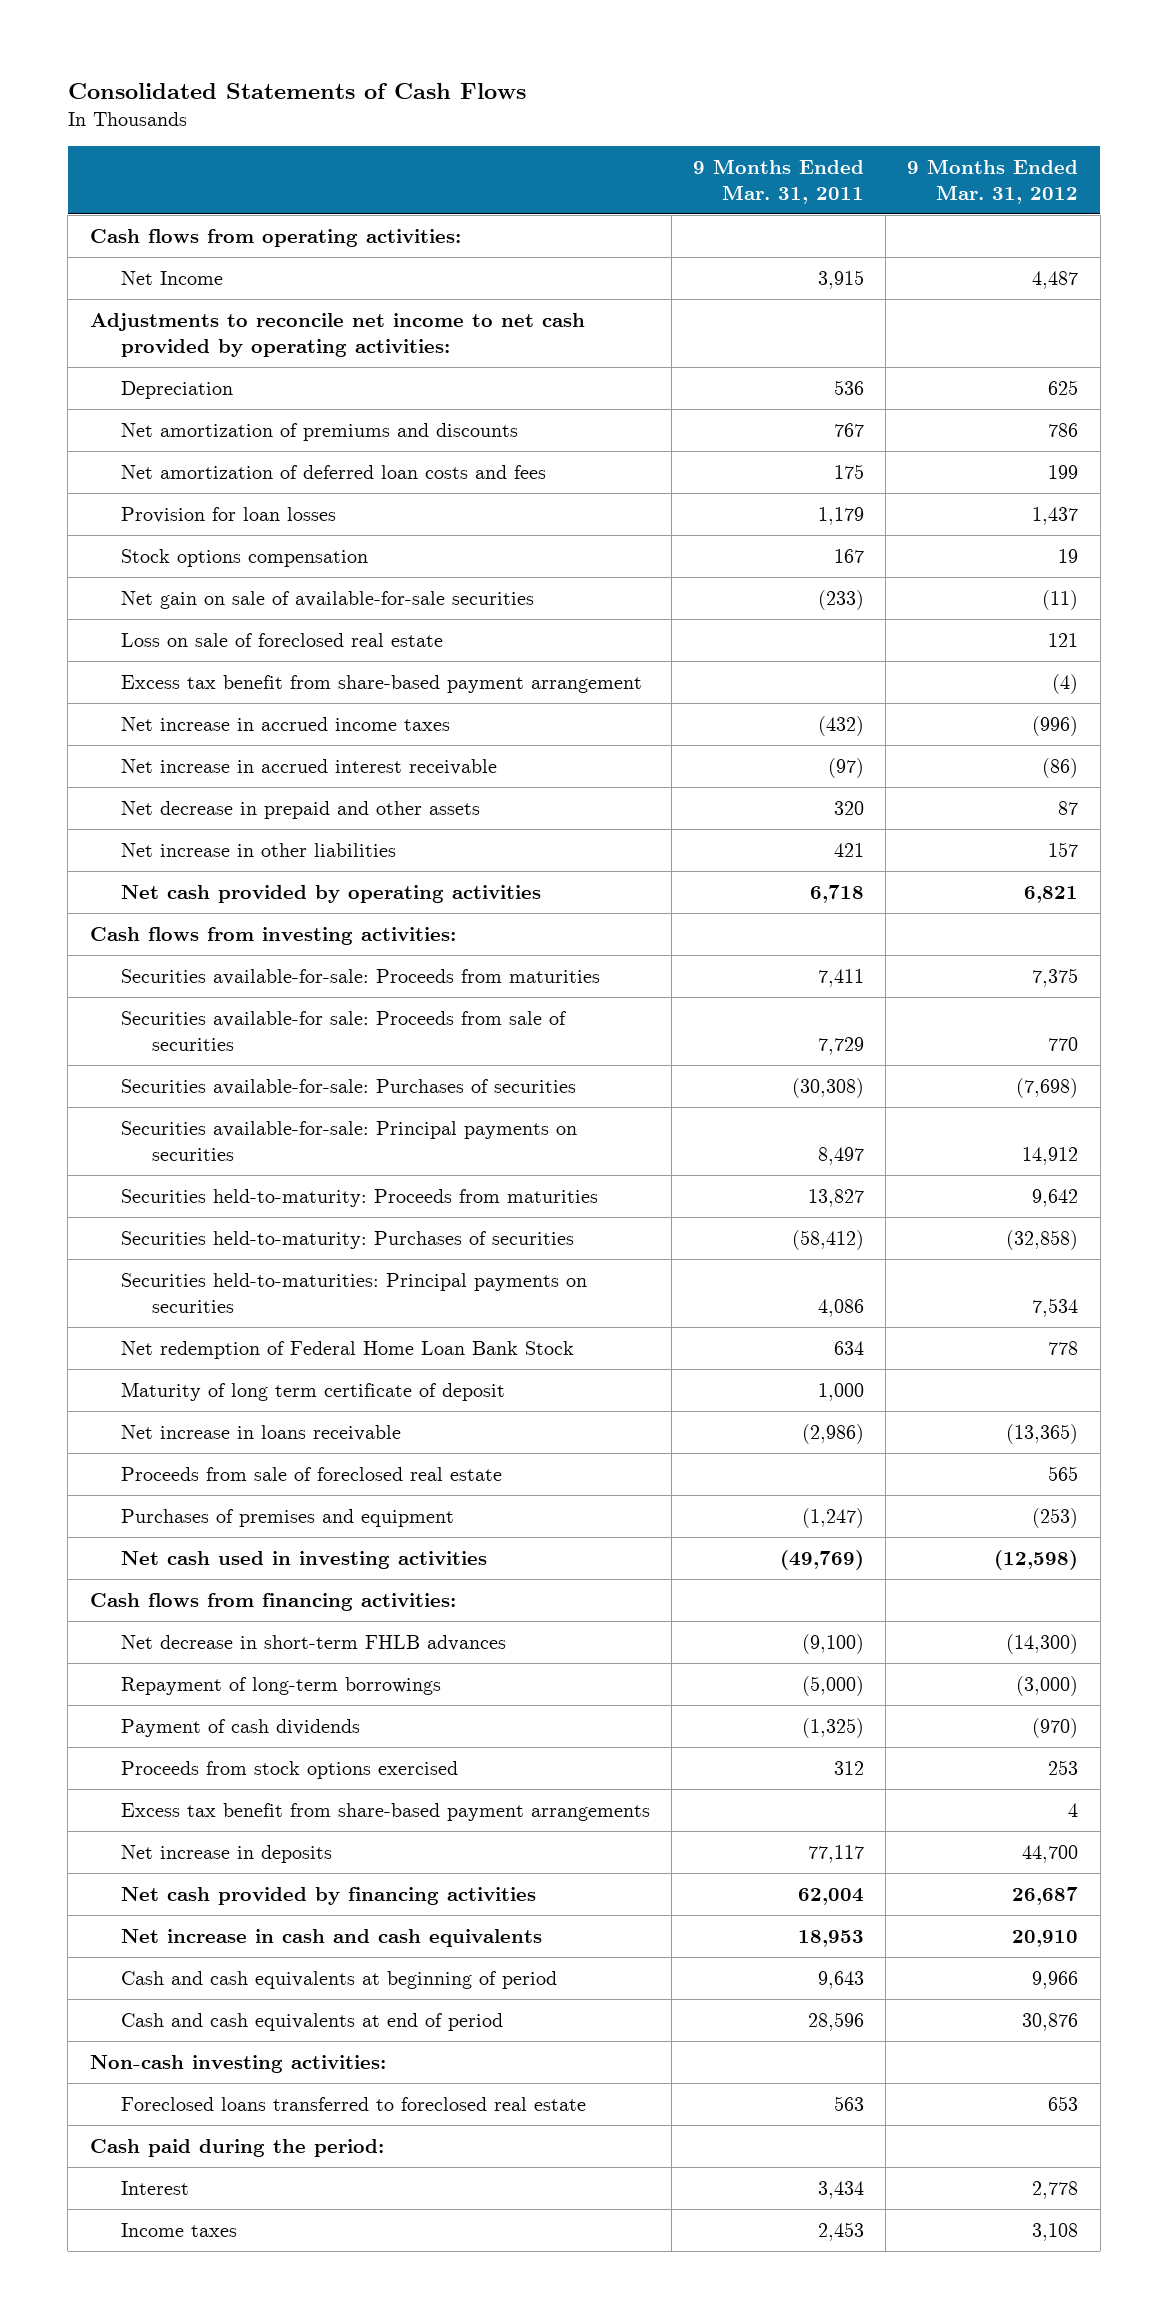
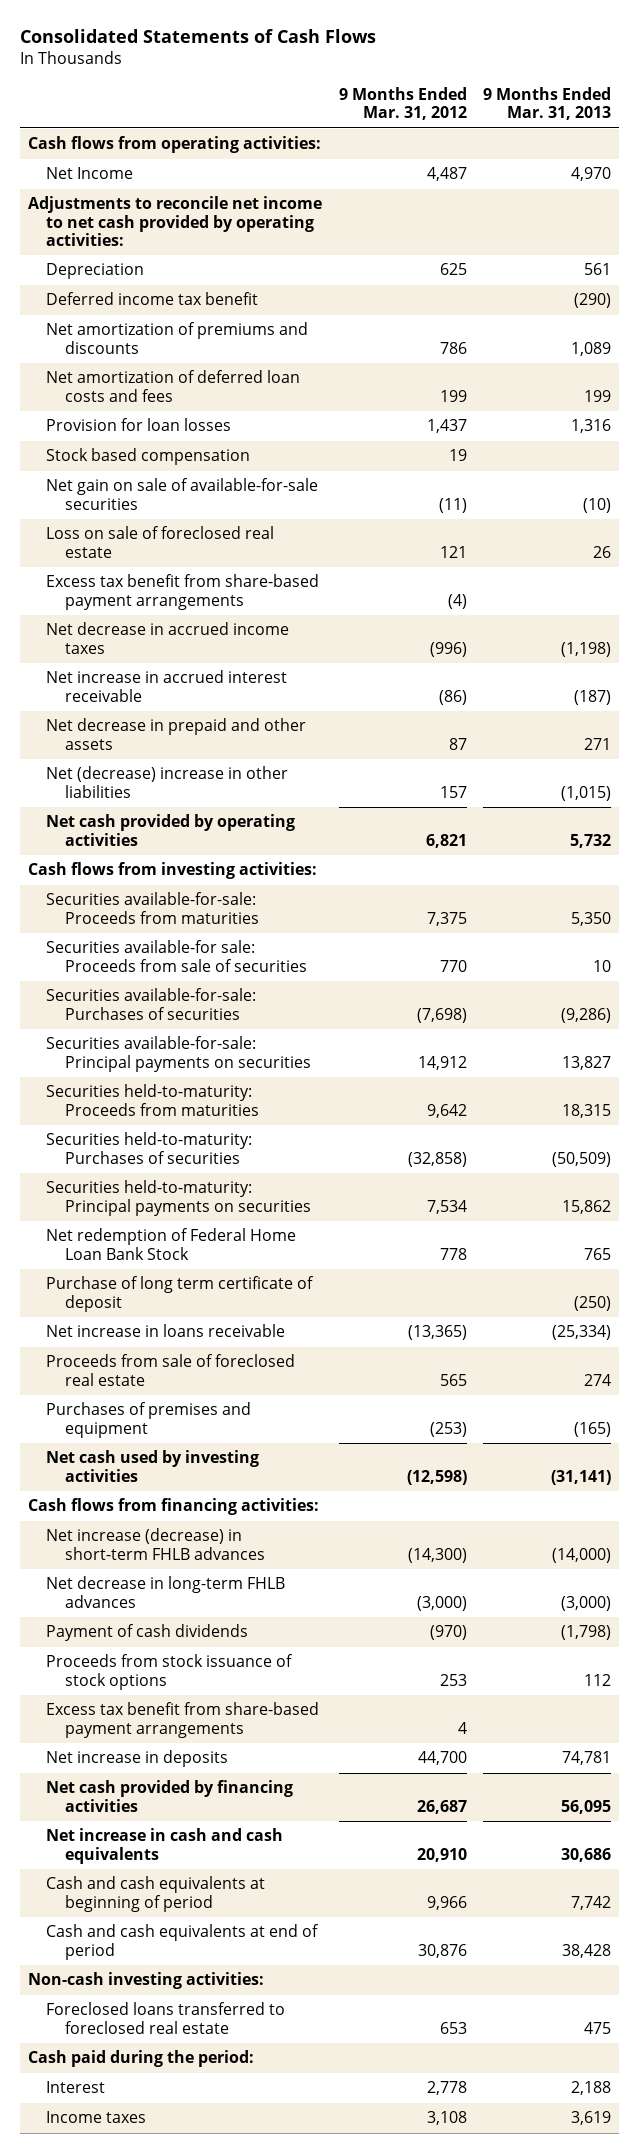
- | 9 Months Ended Mar. 31, 2011 | 9 Months Ended Mar. 31, 2012
+ | 9 Months Ended Mar. 31, 2012 | 9 Months Ended Mar. 31, 2013
+ Deferred income tax benefit | | (290)
- Stock options compensation | 167 | 19
+ Stock based compensation | 19 |
- Excess tax benefit from share-based payment arrangement | | (4)
- Net increase in accrued income taxes | (432) | (996)
+ Excess tax benefit from share-based payment arrangements | (4) |
+ Net decrease in accrued income taxes | (996) | (1,198)
- Net increase in other liabilities | 421 | 157
+ Net (decrease) increase in other liabilities | 157 | (1,015)
- Securities held-to-maturities: Principal payments on securities | 4,086 | 7,534
+ Securities held-to-maturity: Principal payments on securities | 7,534 | 15,862
- Maturity of long term certificate of deposit | 1,000 |
+ Purchase of long term certificate of deposit | | (250)
- Net cash used in investing activities | (49,769) | (12,598)
+ Net cash used by investing activities | (12,598) | (31,141)
- Net decrease in short-term FHLB advances | (9,100) | (14,300)
- Repayment of long-term borrowings | (5,000) | (3,000)
+ Net increase (decrease) in short-term FHLB advances | (14,300) | (14,000)
+ Net decrease in long-term FHLB advances | (3,000) | (3,000)
- Proceeds from stock options exercised | 312 | 253
+ Proceeds from stock issuance of stock options | 253 | 112

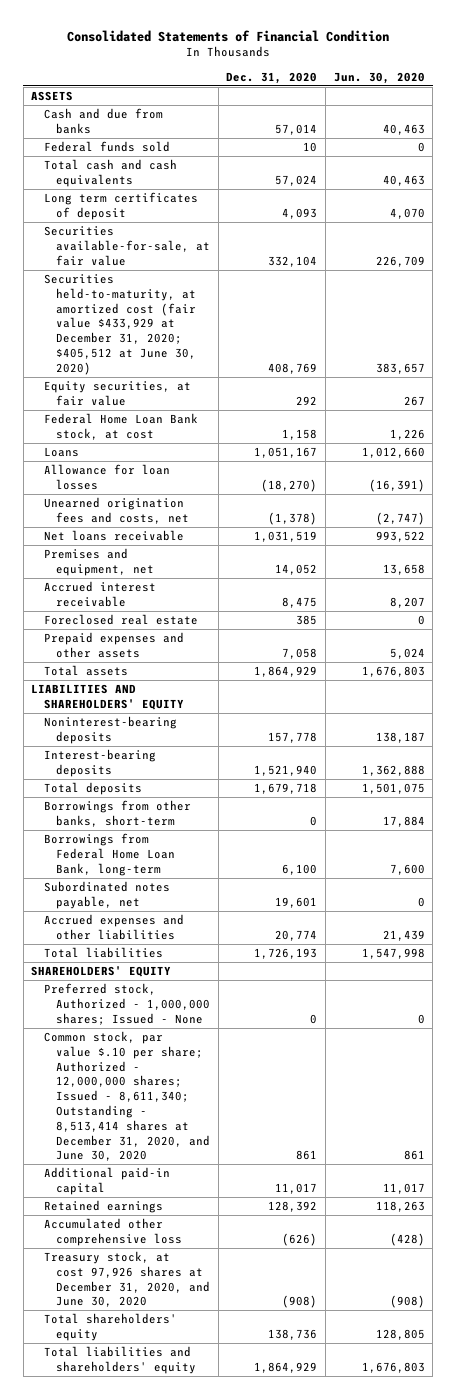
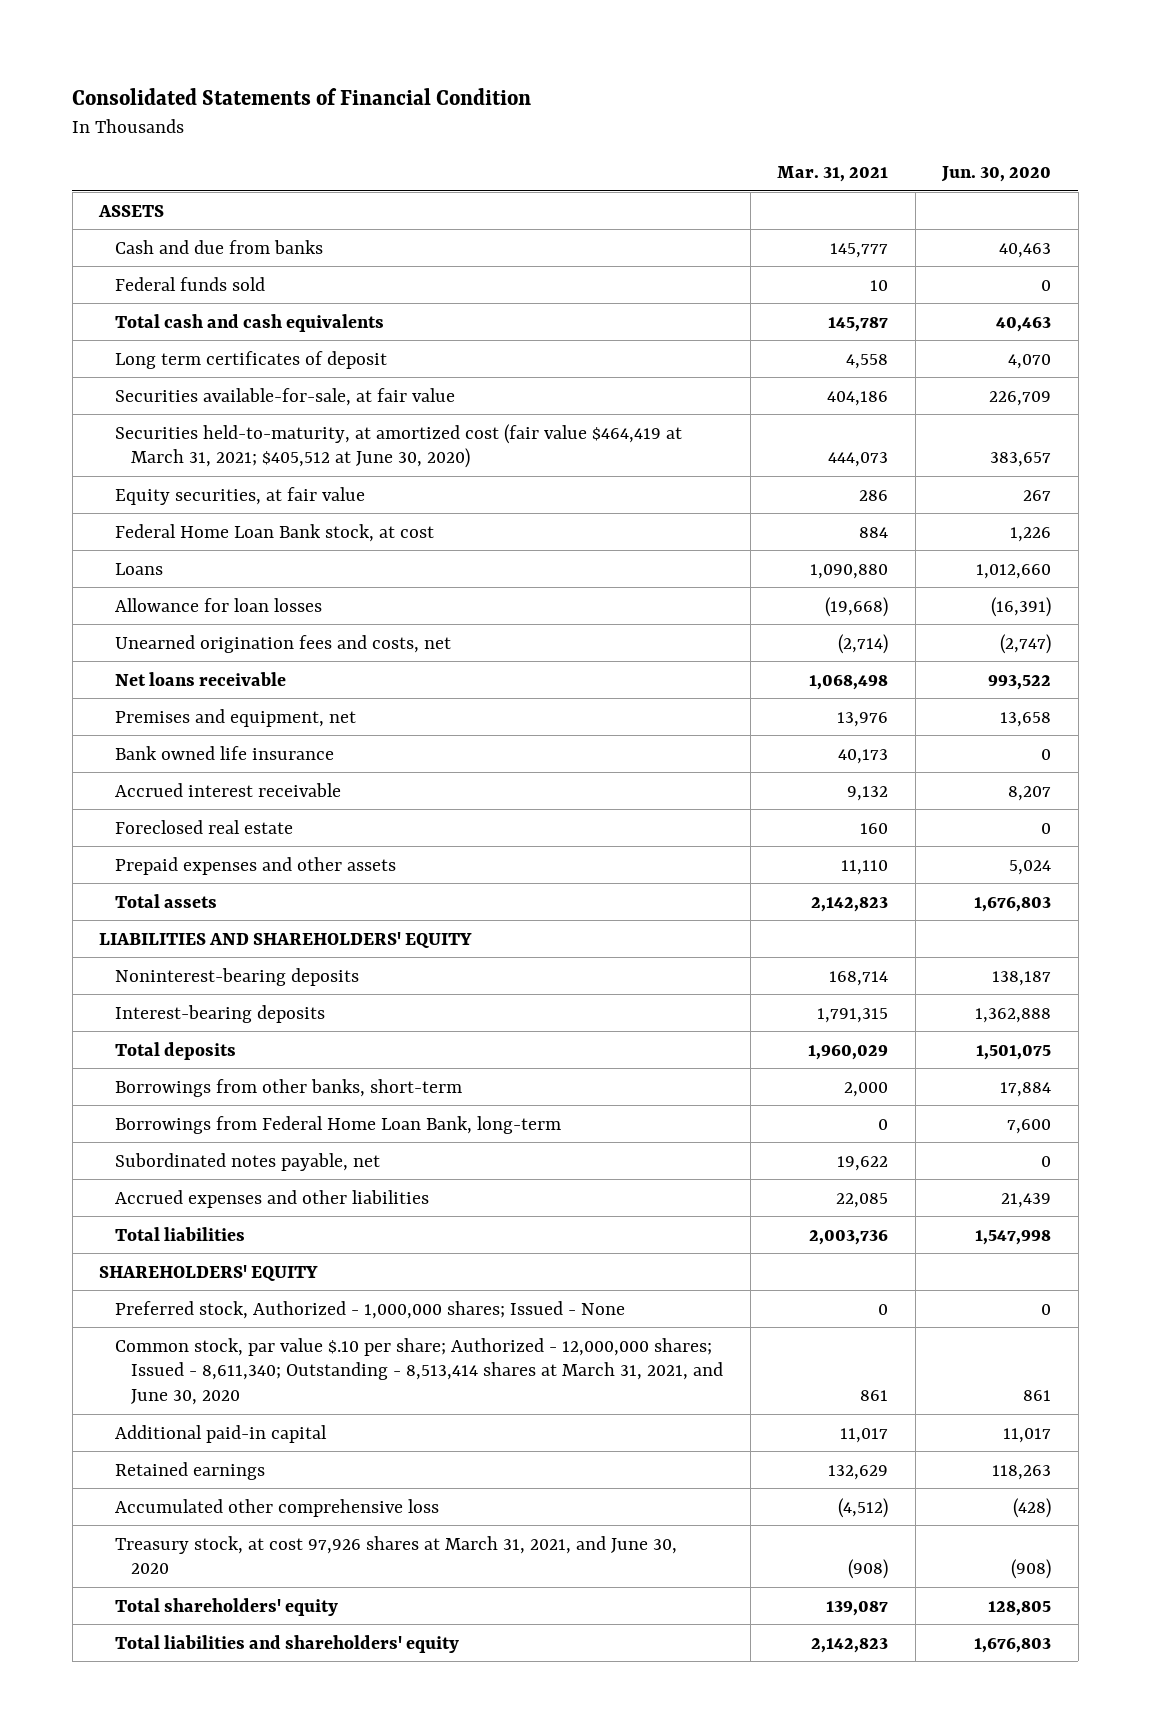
- | Dec. 31, 2020 | Jun. 30, 2020
+ | Mar. 31, 2021 | Jun. 30, 2020
- Securities held-to-maturity, at amortized cost (fair value $433,929 at December 31, 2020; $405,512 at June 30, 2020) | 408,769 | 383,657
+ Securities held-to-maturity, at amortized cost (fair value $464,419 at March 31, 2021; $405,512 at June 30, 2020) | 444,073 | 383,657
+ Bank owned life insurance | 40,173 | 0
- Common stock, par value $.10 per share; Authorized - 12,000,000 shares; Issued - 8,611,340; Outstanding - 8,513,414 shares at December 31, 2020, and June 30, 2020 | 861 | 861
+ Common stock, par value $.10 per share; Authorized - 12,000,000 shares; Issued - 8,611,340; Outstanding - 8,513,414 shares at March 31, 2021, and June 30, 2020 | 861 | 861
- Treasury stock, at cost 97,926 shares at December 31, 2020, and June 30, 2020 | (908) | (908)
+ Treasury stock, at cost 97,926 shares at March 31, 2021, and June 30, 2020 | (908) | (908)

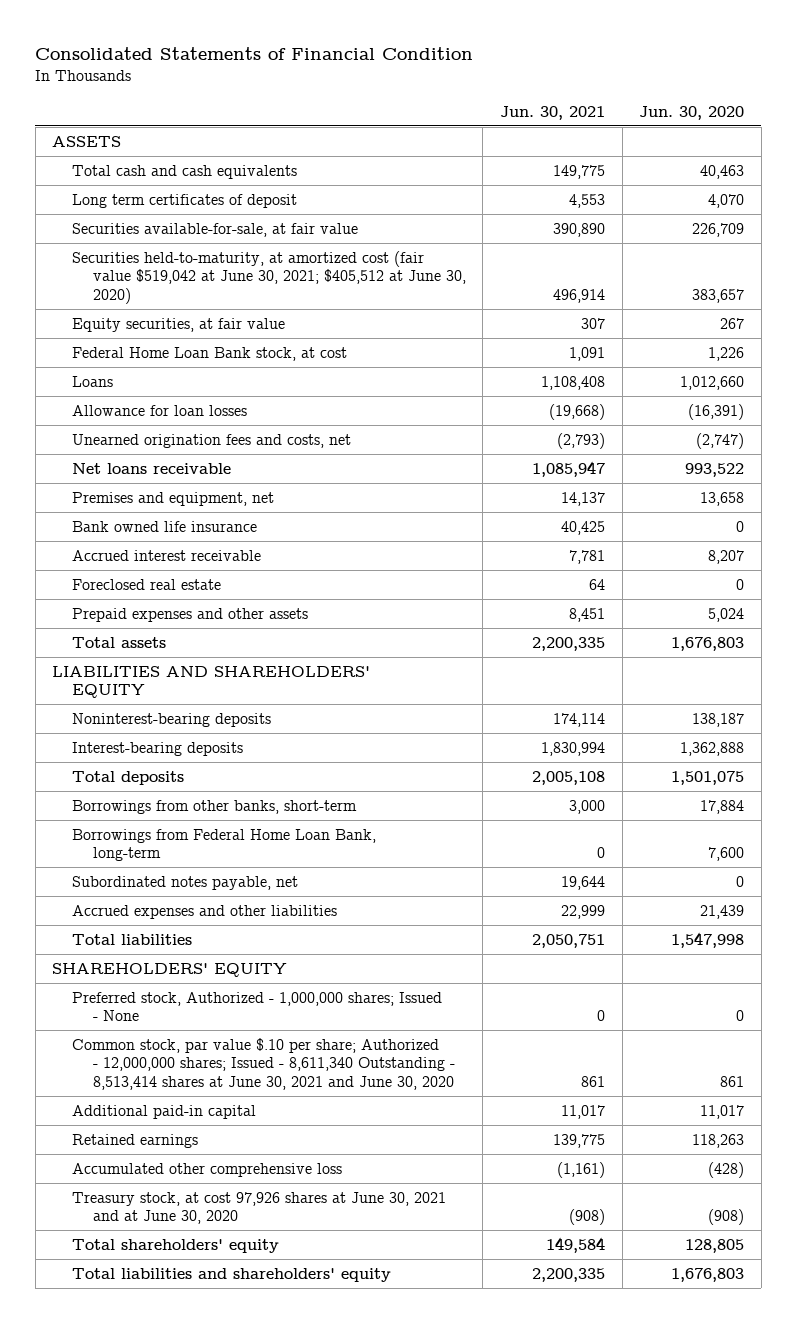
- | Mar. 31, 2021 | Jun. 30, 2020
+ | Jun. 30, 2021 | Jun. 30, 2020
- Cash and due from banks | 145,777 | 40,463
- Federal funds sold | 10 | 0
- Securities held-to-maturity, at amortized cost (fair value $464,419 at March 31, 2021; $405,512 at June 30, 2020) | 444,073 | 383,657
+ Securities held-to-maturity, at amortized cost (fair value $519,042 at June 30, 2021; $405,512 at June 30, 2020) | 496,914 | 383,657
- Common stock, par value $.10 per share; Authorized - 12,000,000 shares; Issued - 8,611,340; Outstanding - 8,513,414 shares at March 31, 2021, and June 30, 2020 | 861 | 861
+ Common stock, par value $.10 per share; Authorized - 12,000,000 shares; Issued - 8,611,340 Outstanding - 8,513,414 shares at June 30, 2021 and June 30, 2020 | 861 | 861
- Treasury stock, at cost 97,926 shares at March 31, 2021, and June 30, 2020 | (908) | (908)
+ Treasury stock, at cost 97,926 shares at June 30, 2021 and at June 30, 2020 | (908) | (908)

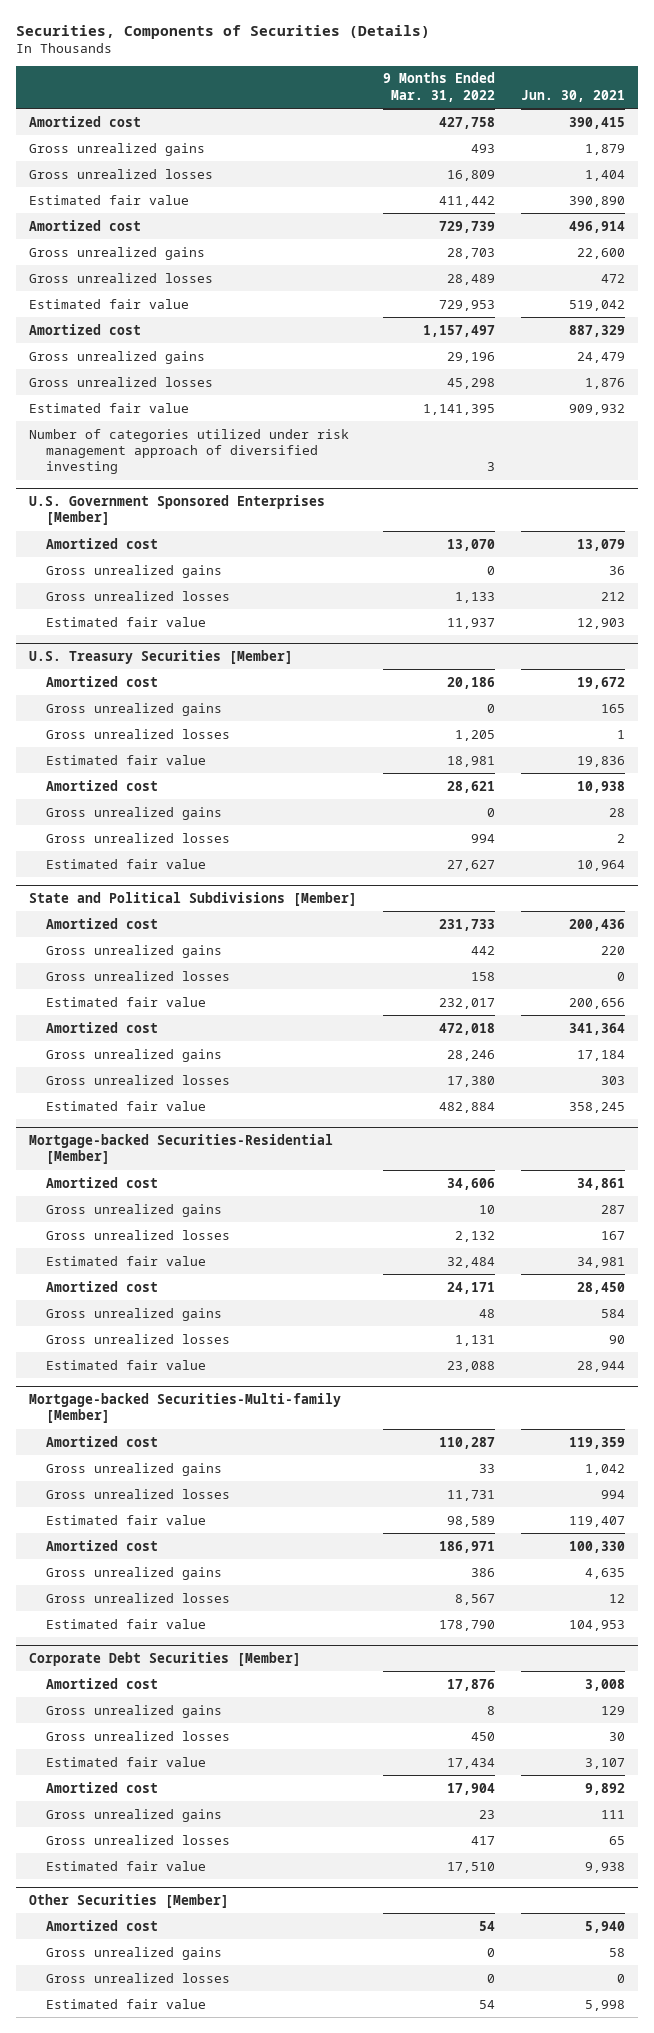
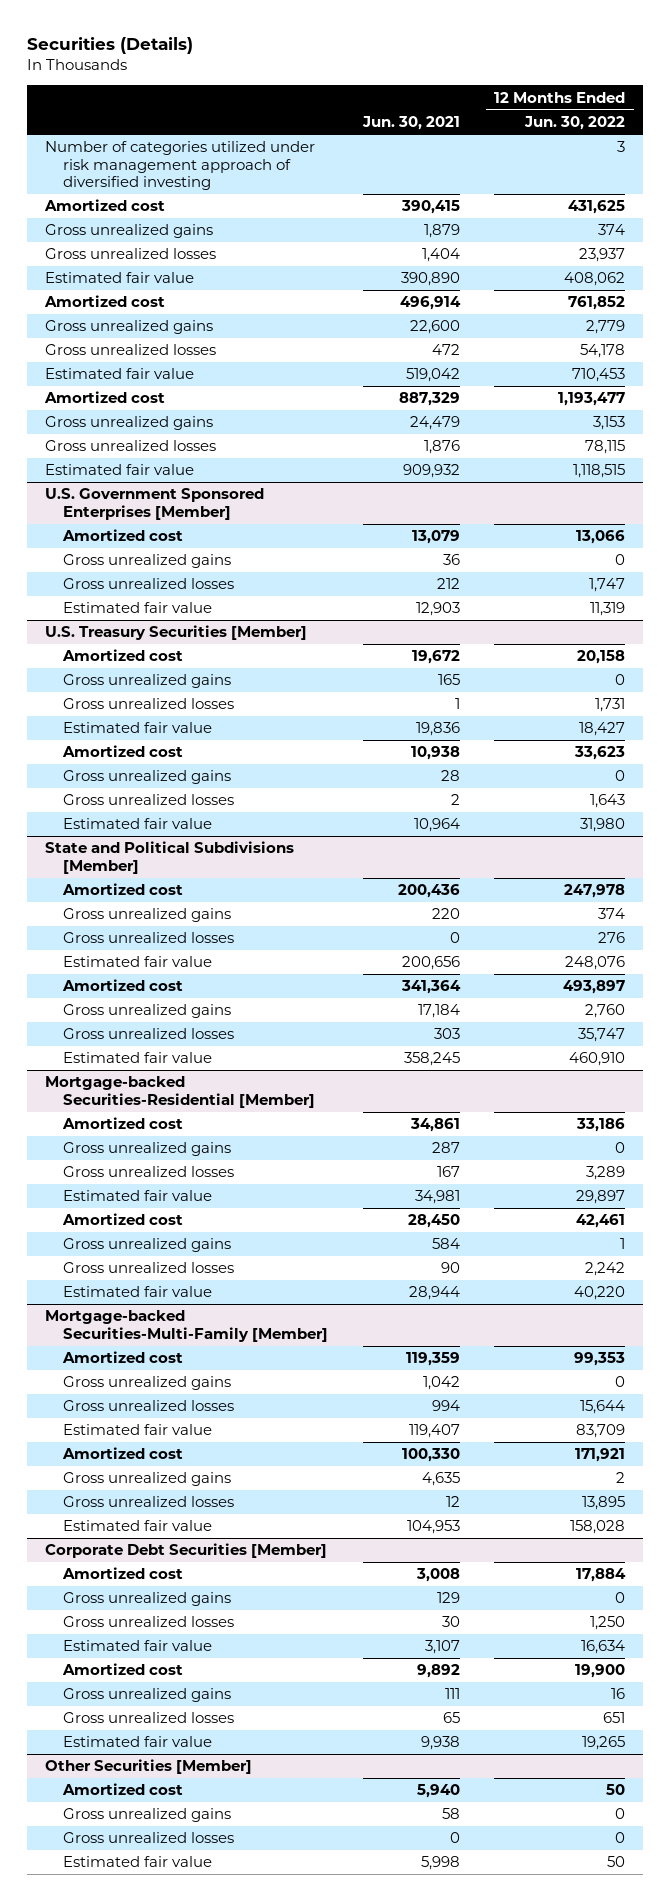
- Securities, Components of Securities (Details)
+ Securities (Details)
- | 9 Months Ended Mar. 31, 2022 | Jun. 30, 2021
+ | Jun. 30, 2021 | 12 Months Ended Jun. 30, 2022
moved up: Number of categories utilized under risk management approach of diversified investing | | 3
- Mortgage-backed Securities-Multi-family [Member]
+ Mortgage-backed Securities-Multi-Family [Member]

